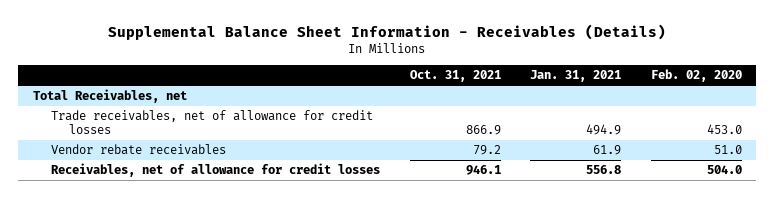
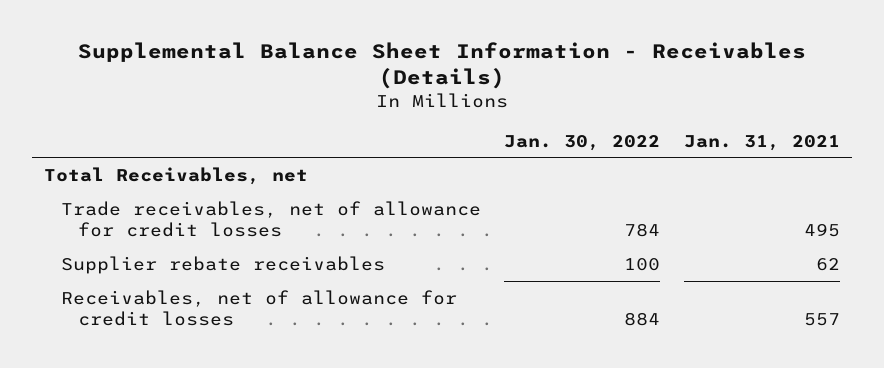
- | Oct. 31, 2021 | Jan. 31, 2021 | Feb. 02, 2020
+ | Jan. 30, 2022 | Jan. 31, 2021
- Trade receivables, net of allowance for credit losses | 866.9 | 494.9 | 453.0
- Vendor rebate receivables | 79.2 | 61.9 | 51.0
- Receivables, net of allowance for credit losses | 946.1 | 556.8 | 504.0
+ Trade receivables, net of allowance for credit losses | 784 | 495
+ Supplier rebate receivables | 100 | 62
+ Receivables, net of allowance for credit losses | 884 | 557

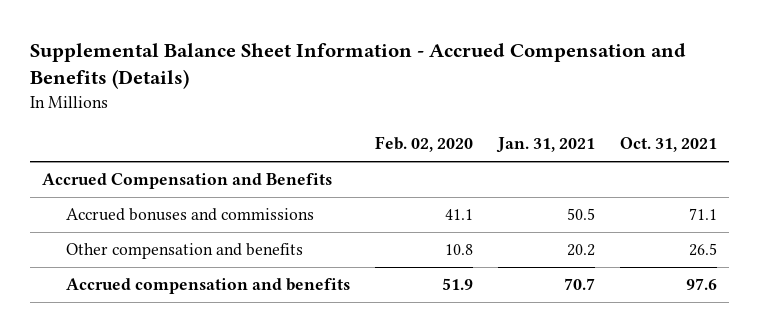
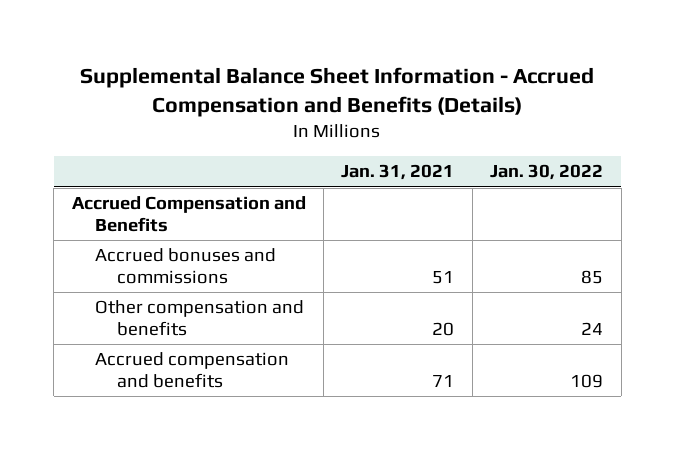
- | Feb. 02, 2020 | Jan. 31, 2021 | Oct. 31, 2021
+ | Jan. 31, 2021 | Jan. 30, 2022
- Accrued bonuses and commissions | 41.1 | 50.5 | 71.1
- Other compensation and benefits | 10.8 | 20.2 | 26.5
- Accrued compensation and benefits | 51.9 | 70.7 | 97.6
+ Accrued bonuses and commissions | 51 | 85
+ Other compensation and benefits | 20 | 24
+ Accrued compensation and benefits | 71 | 109

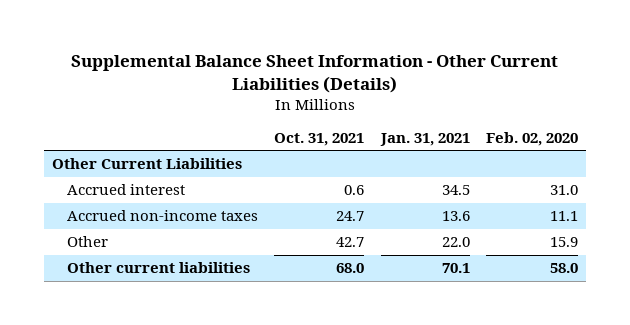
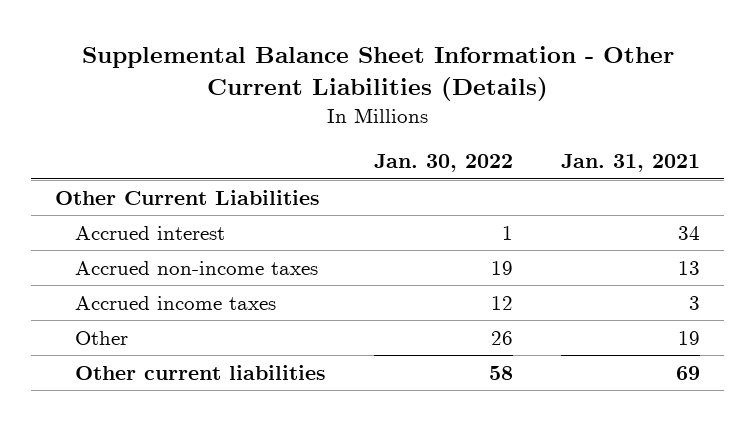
- | Oct. 31, 2021 | Jan. 31, 2021 | Feb. 02, 2020
+ | Jan. 30, 2022 | Jan. 31, 2021
- Accrued interest | 0.6 | 34.5 | 31.0
- Accrued non-income taxes | 24.7 | 13.6 | 11.1
- Other | 42.7 | 22.0 | 15.9
- Other current liabilities | 68.0 | 70.1 | 58.0
+ Accrued interest | 1 | 34
+ Accrued non-income taxes | 19 | 13
+ Accrued income taxes | 12 | 3
+ Other | 26 | 19
+ Other current liabilities | 58 | 69

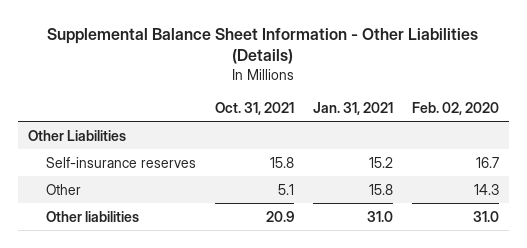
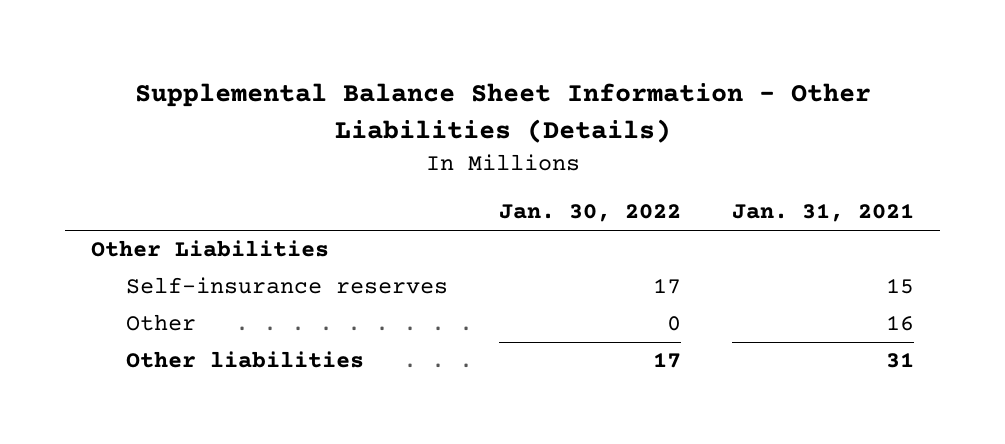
- | Oct. 31, 2021 | Jan. 31, 2021 | Feb. 02, 2020
+ | Jan. 30, 2022 | Jan. 31, 2021
- Self-insurance reserves | 15.8 | 15.2 | 16.7
- Other | 5.1 | 15.8 | 14.3
- Other liabilities | 20.9 | 31.0 | 31.0
+ Self-insurance reserves | 17 | 15
+ Other | 0 | 16
+ Other liabilities | 17 | 31

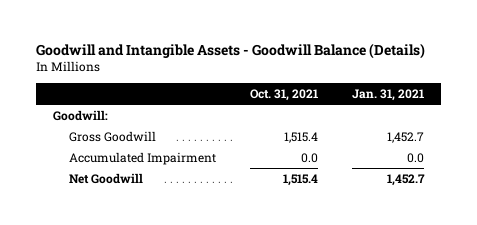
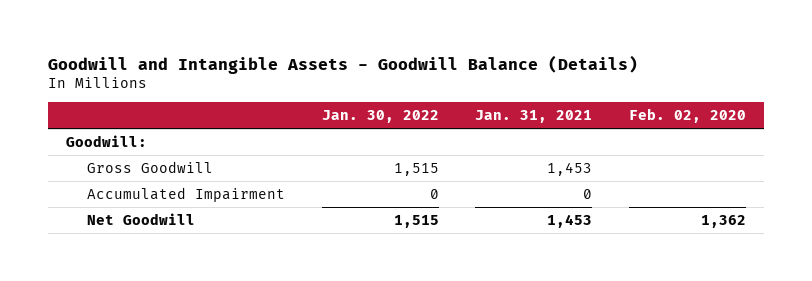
- | Oct. 31, 2021 | Jan. 31, 2021
+ | Jan. 30, 2022 | Jan. 31, 2021 | Feb. 02, 2020
- Gross Goodwill | 1,515.4 | 1,452.7
- Accumulated Impairment | 0.0 | 0.0
- Net Goodwill | 1,515.4 | 1,452.7
+ Gross Goodwill | 1,515 | 1,453 |
+ Accumulated Impairment | 0 | 0 |
+ Net Goodwill | 1,515 | 1,453 | 1,362

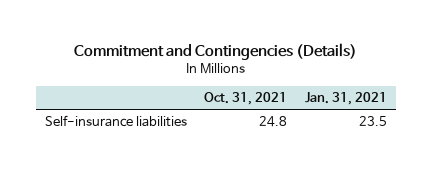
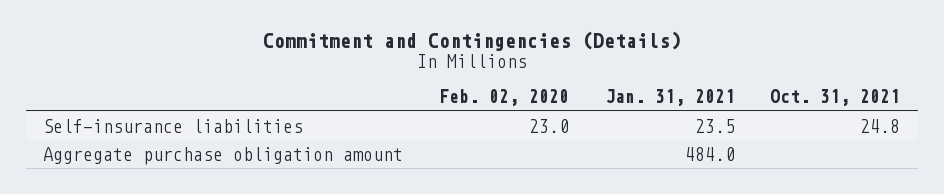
- | Oct. 31, 2021 | Jan. 31, 2021
+ | Feb. 02, 2020 | Jan. 31, 2021 | Oct. 31, 2021
+ Aggregate purchase obligation amount | | 484.0 |

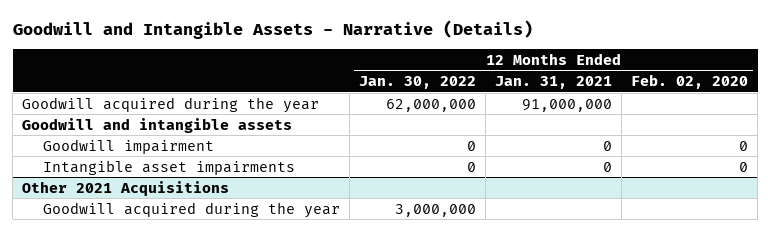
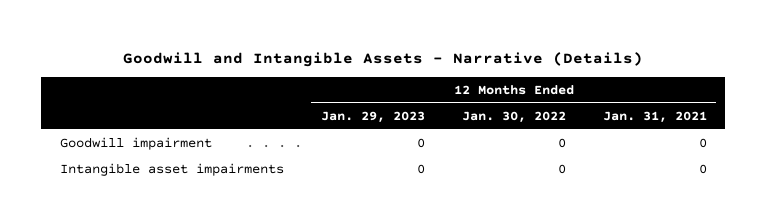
- | 12 Months Ended Jan. 30, 2022 | 12 Months Ended Jan. 31, 2021 | 12 Months Ended Feb. 02, 2020
+ | 12 Months Ended Jan. 29, 2023 | 12 Months Ended Jan. 30, 2022 | 12 Months Ended Jan. 31, 2021
- Goodwill acquired during the year | 62,000,000 | 91,000,000 |
- Goodwill and intangible assets
- Other 2021 Acquisitions
- Goodwill acquired during the year | 3,000,000 | |

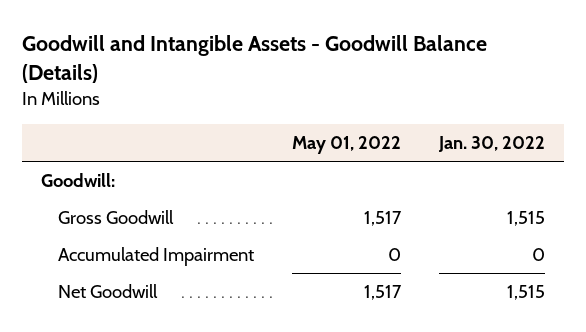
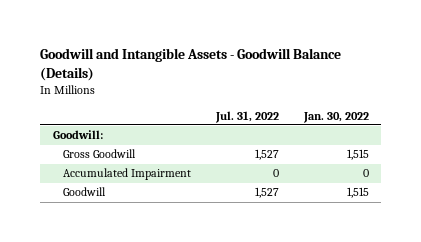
- | May 01, 2022 | Jan. 30, 2022
+ | Jul. 31, 2022 | Jan. 30, 2022
- Net Goodwill | 1,517 | 1,515
+ Goodwill | 1,527 | 1,515

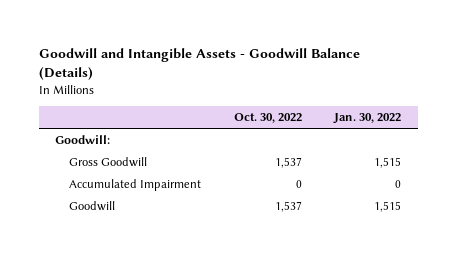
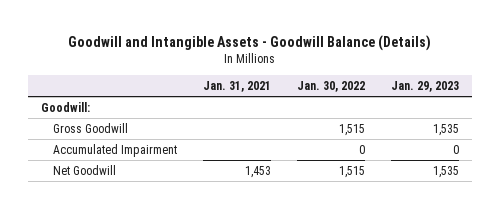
- | Oct. 30, 2022 | Jan. 30, 2022
+ | Jan. 31, 2021 | Jan. 30, 2022 | Jan. 29, 2023
- Goodwill | 1,537 | 1,515
+ Net Goodwill | 1,453 | 1,515 | 1,535

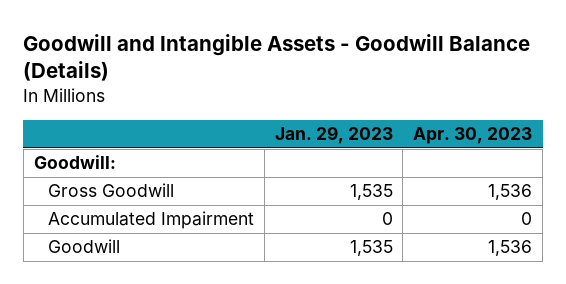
- | Jan. 31, 2021 | Jan. 30, 2022 | Jan. 29, 2023
+ | Jan. 29, 2023 | Apr. 30, 2023
- Net Goodwill | 1,453 | 1,515 | 1,535
+ Goodwill | 1,535 | 1,536

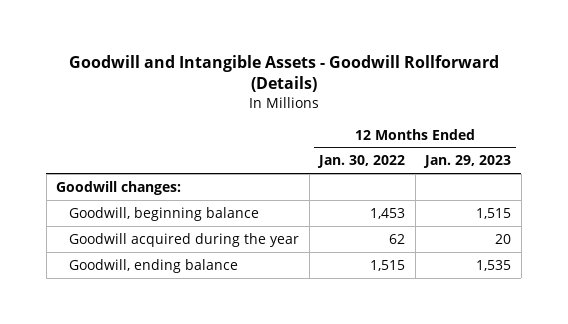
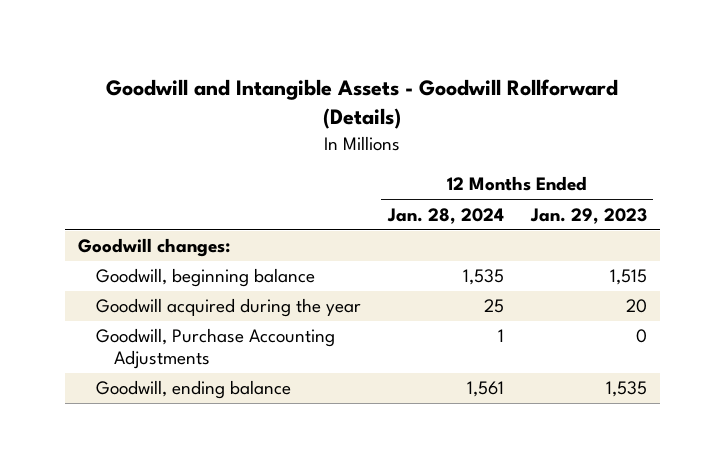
- | 12 Months Ended Jan. 30, 2022 | 12 Months Ended Jan. 29, 2023
+ | 12 Months Ended Jan. 28, 2024 | 12 Months Ended Jan. 29, 2023
+ Goodwill, Purchase Accounting Adjustments | 1 | 0

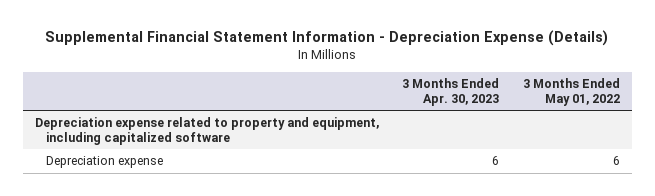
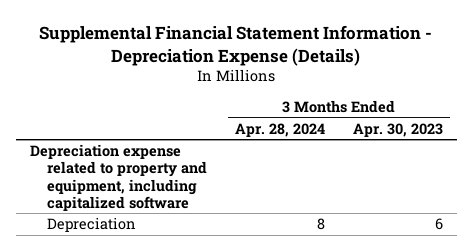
- | 3 Months Ended Apr. 30, 2023 | 3 Months Ended May 01, 2022
+ | 3 Months Ended Apr. 28, 2024 | 3 Months Ended Apr. 30, 2023
- Depreciation expense | 6 | 6
+ Depreciation | 8 | 6

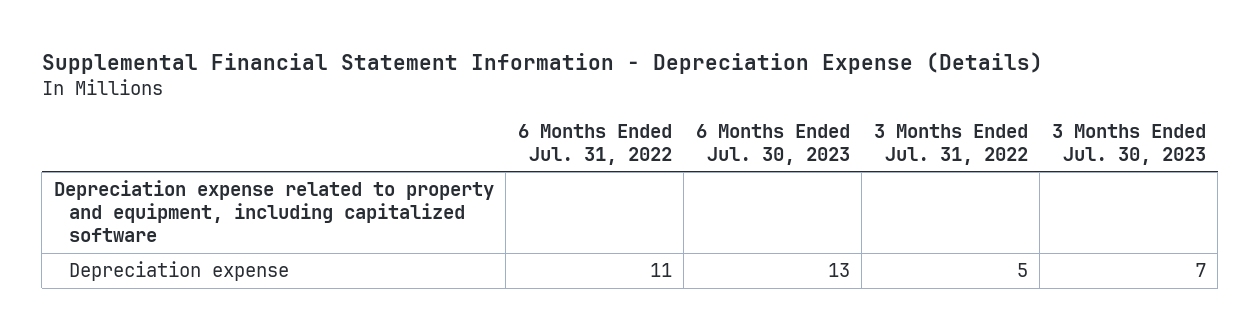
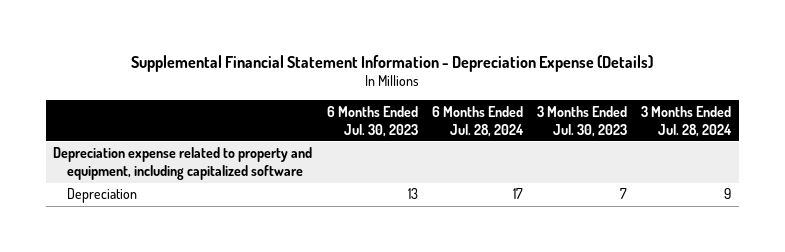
- | 6 Months Ended Jul. 31, 2022 | 6 Months Ended Jul. 30, 2023 | 3 Months Ended Jul. 31, 2022 | 3 Months Ended Jul. 30, 2023
+ | 6 Months Ended Jul. 30, 2023 | 6 Months Ended Jul. 28, 2024 | 3 Months Ended Jul. 30, 2023 | 3 Months Ended Jul. 28, 2024
- Depreciation expense | 11 | 13 | 5 | 7
+ Depreciation | 13 | 17 | 7 | 9

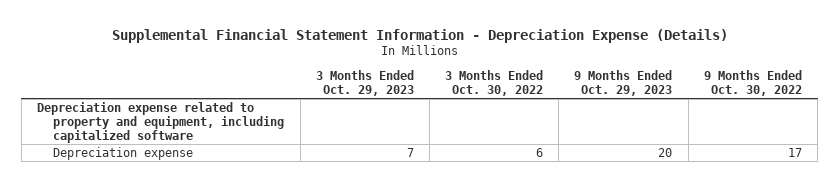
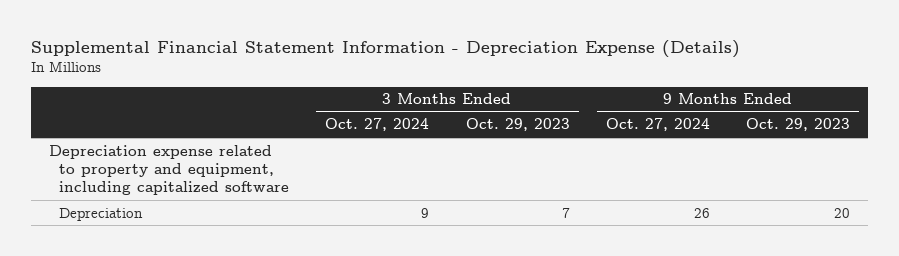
- | 3 Months Ended Oct. 29, 2023 | 3 Months Ended Oct. 30, 2022 | 9 Months Ended Oct. 29, 2023 | 9 Months Ended Oct. 30, 2022
+ | 3 Months Ended Oct. 27, 2024 | 3 Months Ended Oct. 29, 2023 | 9 Months Ended Oct. 27, 2024 | 9 Months Ended Oct. 29, 2023
- Depreciation expense | 7 | 6 | 20 | 17
+ Depreciation | 9 | 7 | 26 | 20

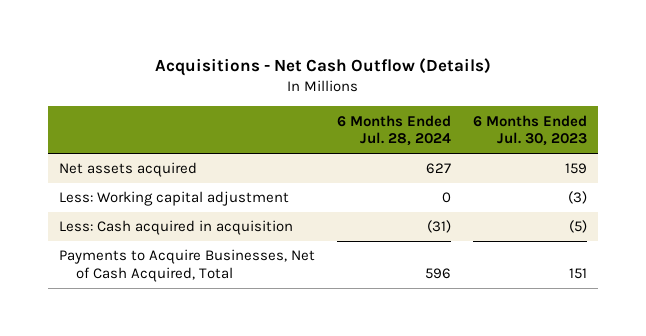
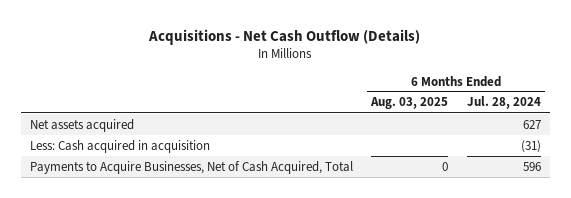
- | 6 Months Ended Jul. 28, 2024 | 6 Months Ended Jul. 30, 2023
+ | 6 Months Ended Aug. 03, 2025 | 6 Months Ended Jul. 28, 2024
- Less: Working capital adjustment | 0 | (3)

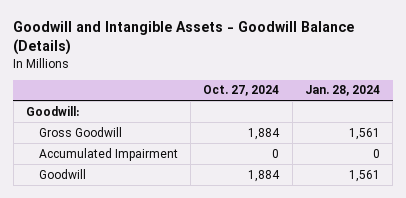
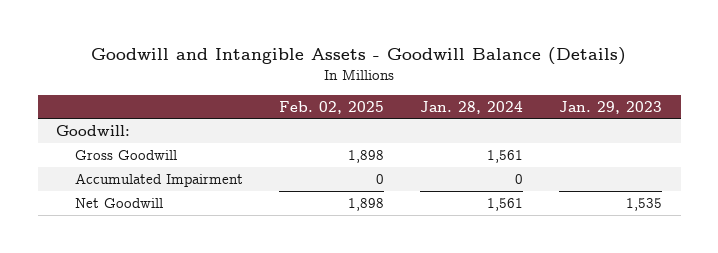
- | Oct. 27, 2024 | Jan. 28, 2024
+ | Feb. 02, 2025 | Jan. 28, 2024 | Jan. 29, 2023
- Goodwill | 1,884 | 1,561
+ Net Goodwill | 1,898 | 1,561 | 1,535

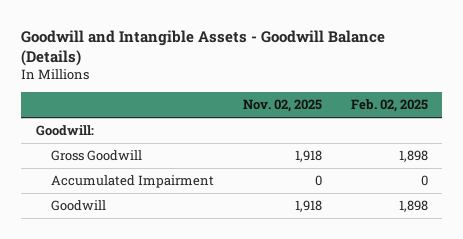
- | Feb. 02, 2025 | Jan. 28, 2024 | Jan. 29, 2023
+ | Nov. 02, 2025 | Feb. 02, 2025
- Net Goodwill | 1,898 | 1,561 | 1,535
+ Goodwill | 1,918 | 1,898

